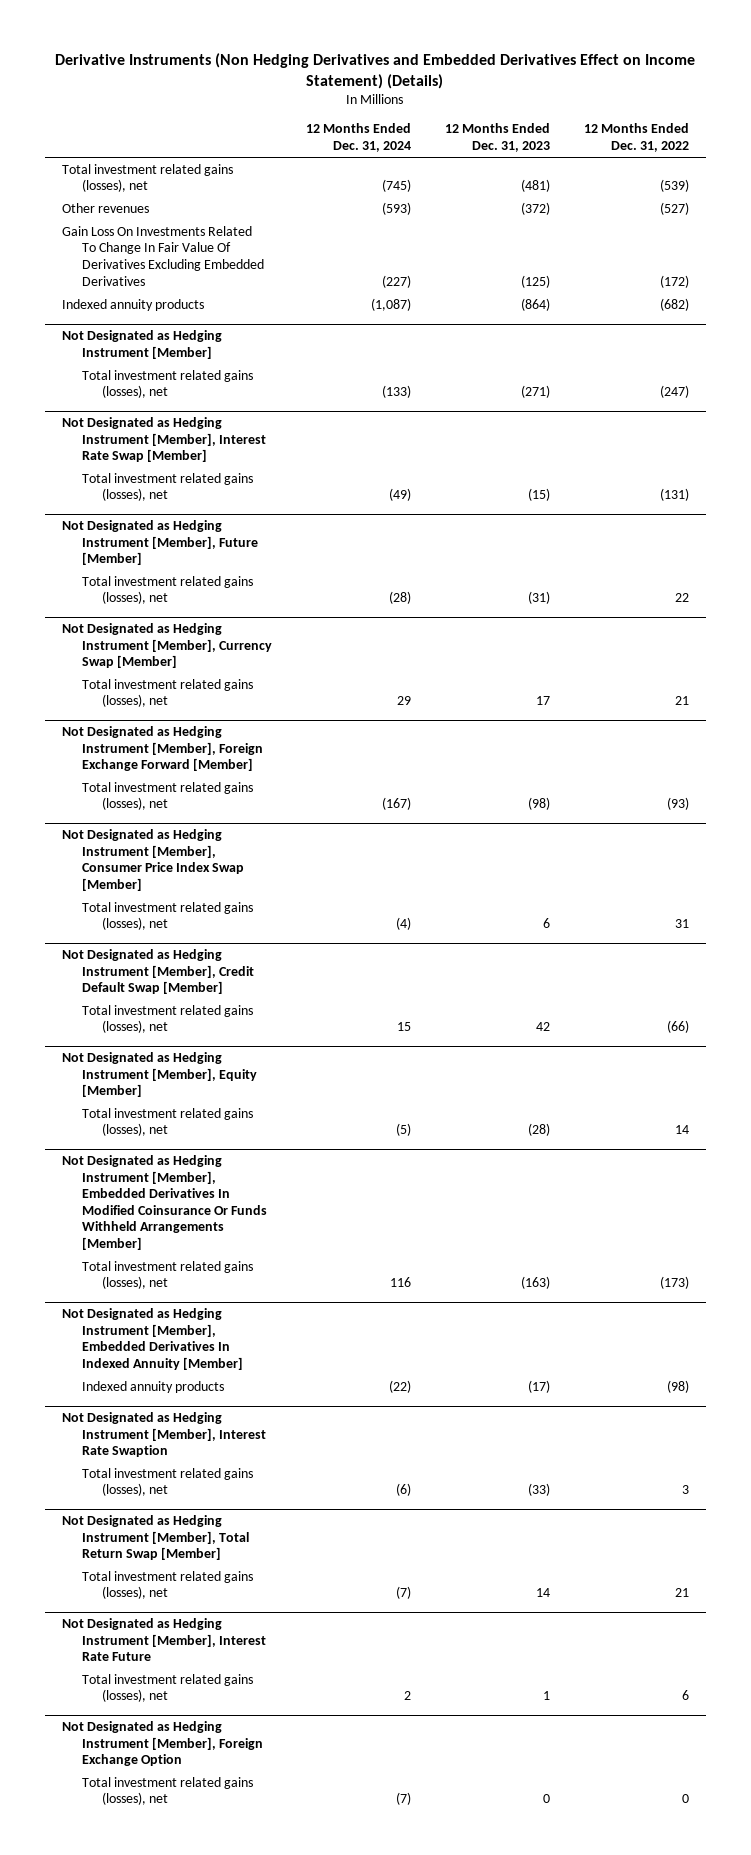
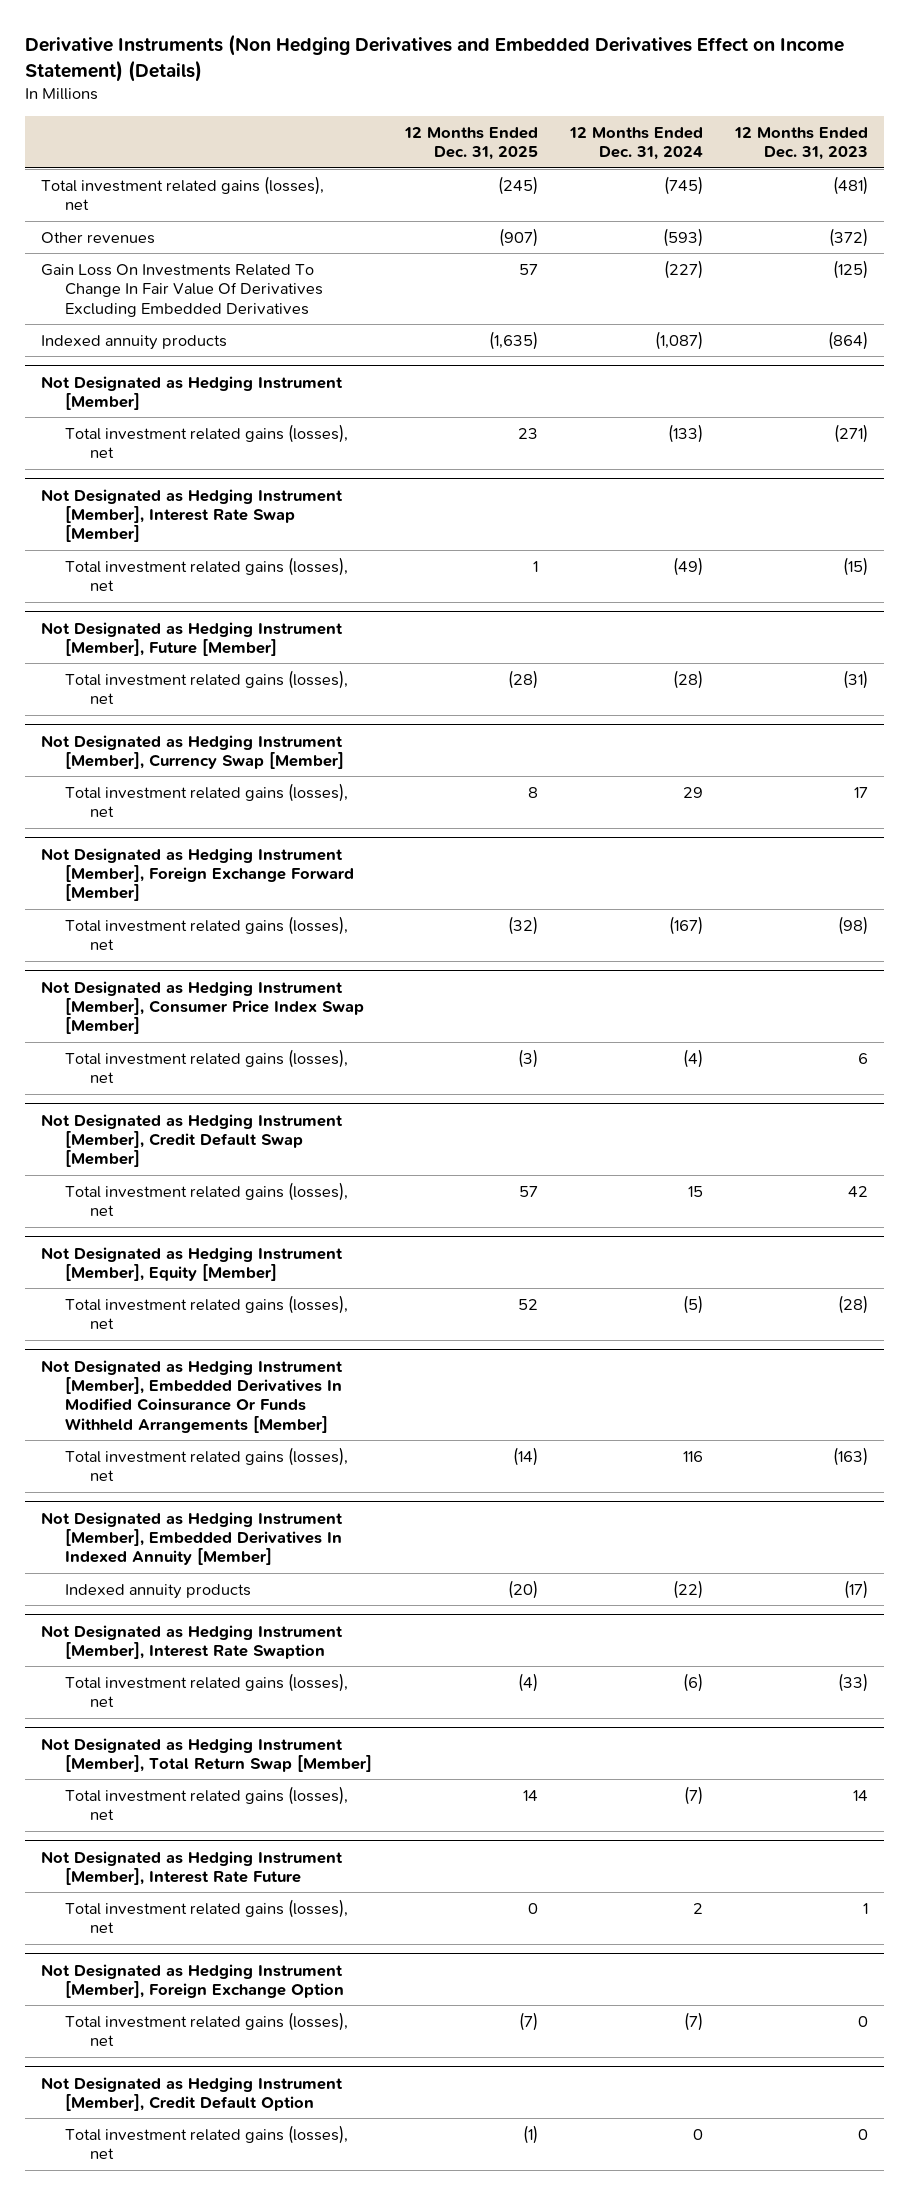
- | 12 Months Ended Dec. 31, 2024 | 12 Months Ended Dec. 31, 2023 | 12 Months Ended Dec. 31, 2022
+ | 12 Months Ended Dec. 31, 2025 | 12 Months Ended Dec. 31, 2024 | 12 Months Ended Dec. 31, 2023
+ Not Designated as Hedging Instrument [Member], Credit Default Option
+ Total investment related gains (losses), net | (1) | 0 | 0

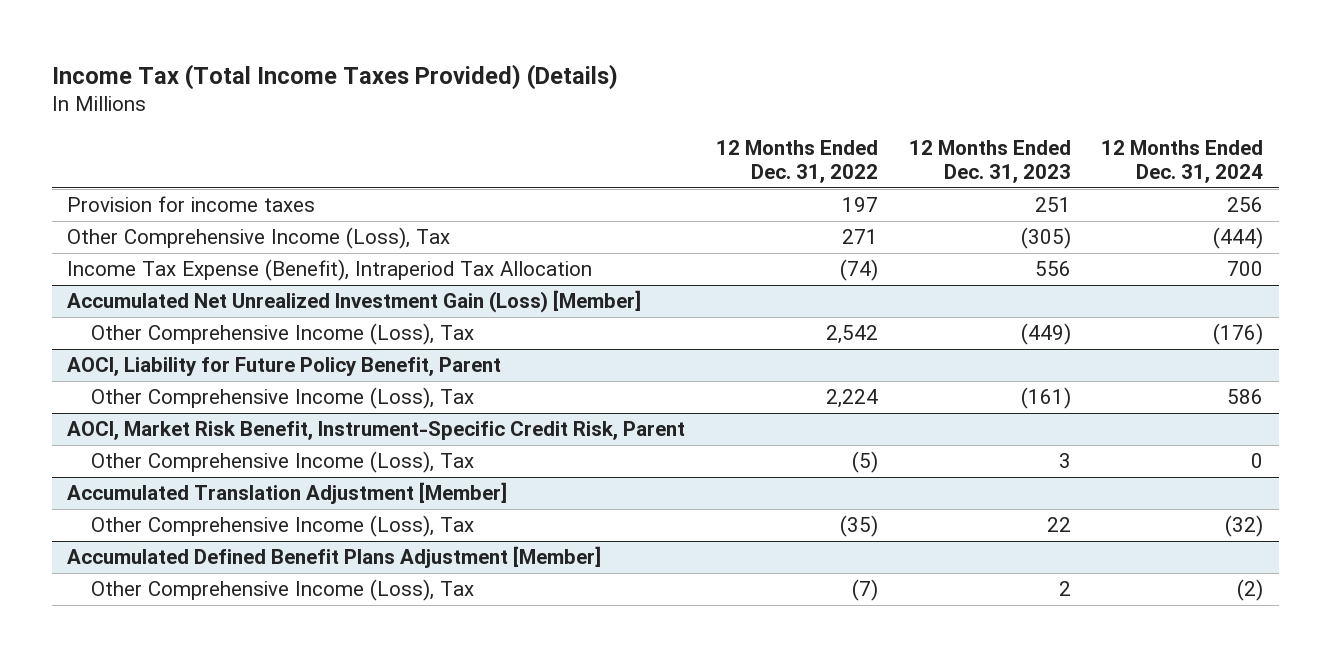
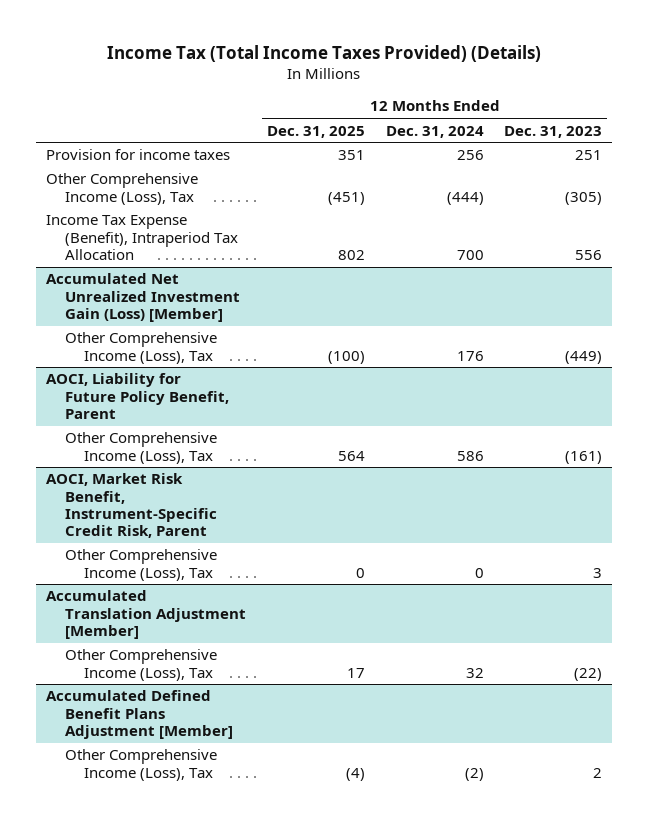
- | 12 Months Ended Dec. 31, 2022 | 12 Months Ended Dec. 31, 2023 | 12 Months Ended Dec. 31, 2024
+ | 12 Months Ended Dec. 31, 2025 | 12 Months Ended Dec. 31, 2024 | 12 Months Ended Dec. 31, 2023
@ Accumulated Net Unrealized Investment Gain (Loss) [Member]
- Other Comprehensive Income (Loss), Tax | 2,542 | (449) | (176)
+ Other Comprehensive Income (Loss), Tax | (100) | 176 | (449)
@ Accumulated Translation Adjustment [Member]
- Other Comprehensive Income (Loss), Tax | (35) | 22 | (32)
+ Other Comprehensive Income (Loss), Tax | 17 | 32 | (22)

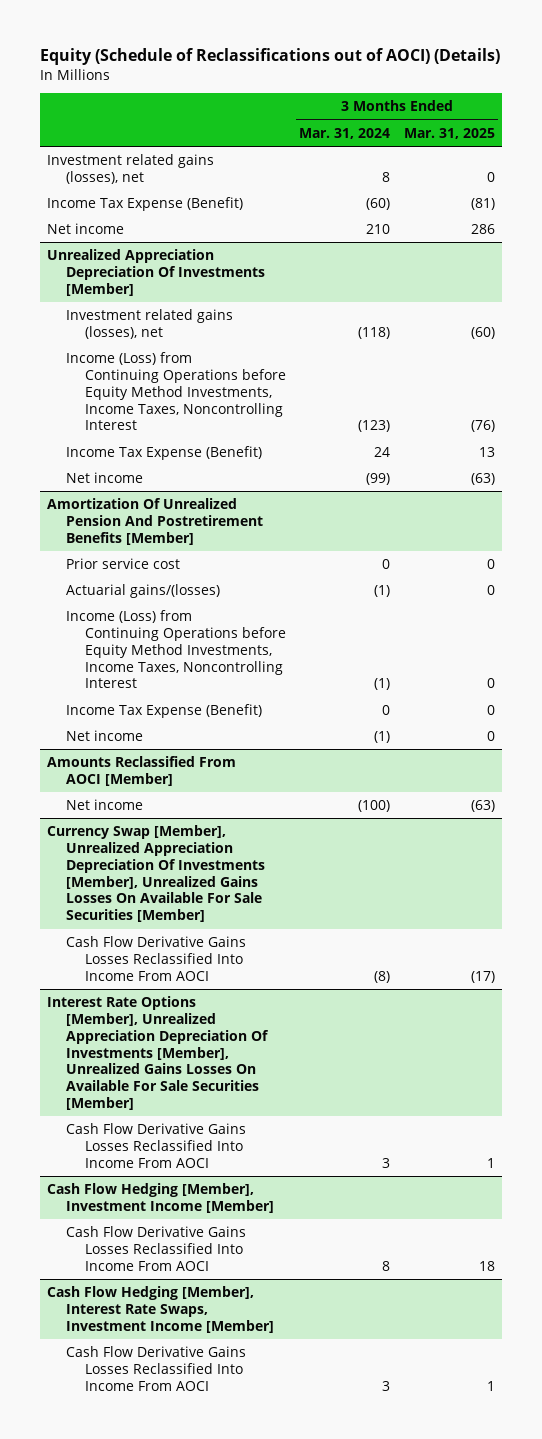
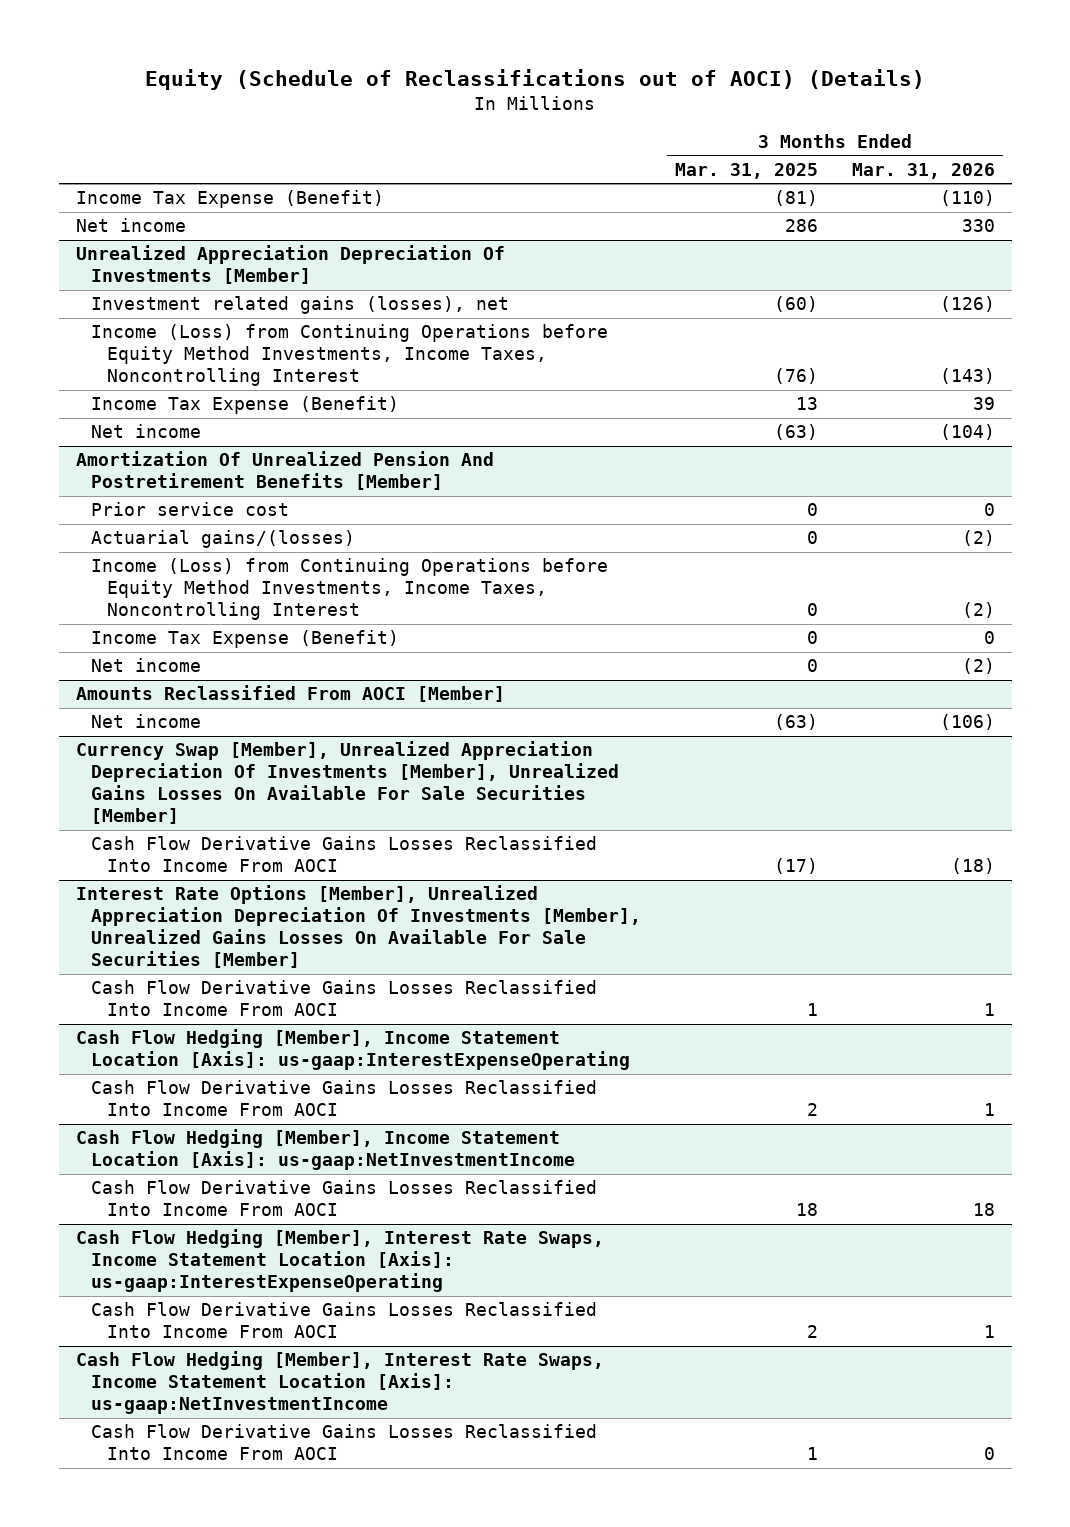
- | 3 Months Ended Mar. 31, 2024 | 3 Months Ended Mar. 31, 2025
+ | 3 Months Ended Mar. 31, 2025 | 3 Months Ended Mar. 31, 2026
- Investment related gains (losses), net | 8 | 0
- Cash Flow Hedging [Member], Investment Income [Member]
+ Cash Flow Hedging [Member], Income Statement Location [Axis]: us-gaap:InterestExpenseOperating
+ Cash Flow Derivative Gains Losses Reclassified Into Income From AOCI | 2 | 1
+ Cash Flow Hedging [Member], Income Statement Location [Axis]: us-gaap:NetInvestmentIncome
- Cash Flow Hedging [Member], Interest Rate Swaps, Investment Income [Member]
+ Cash Flow Hedging [Member], Interest Rate Swaps, Income Statement Location [Axis]: us-gaap:InterestExpenseOperating
+ Cash Flow Derivative Gains Losses Reclassified Into Income From AOCI | 2 | 1
+ Cash Flow Hedging [Member], Interest Rate Swaps, Income Statement Location [Axis]: us-gaap:NetInvestmentIncome

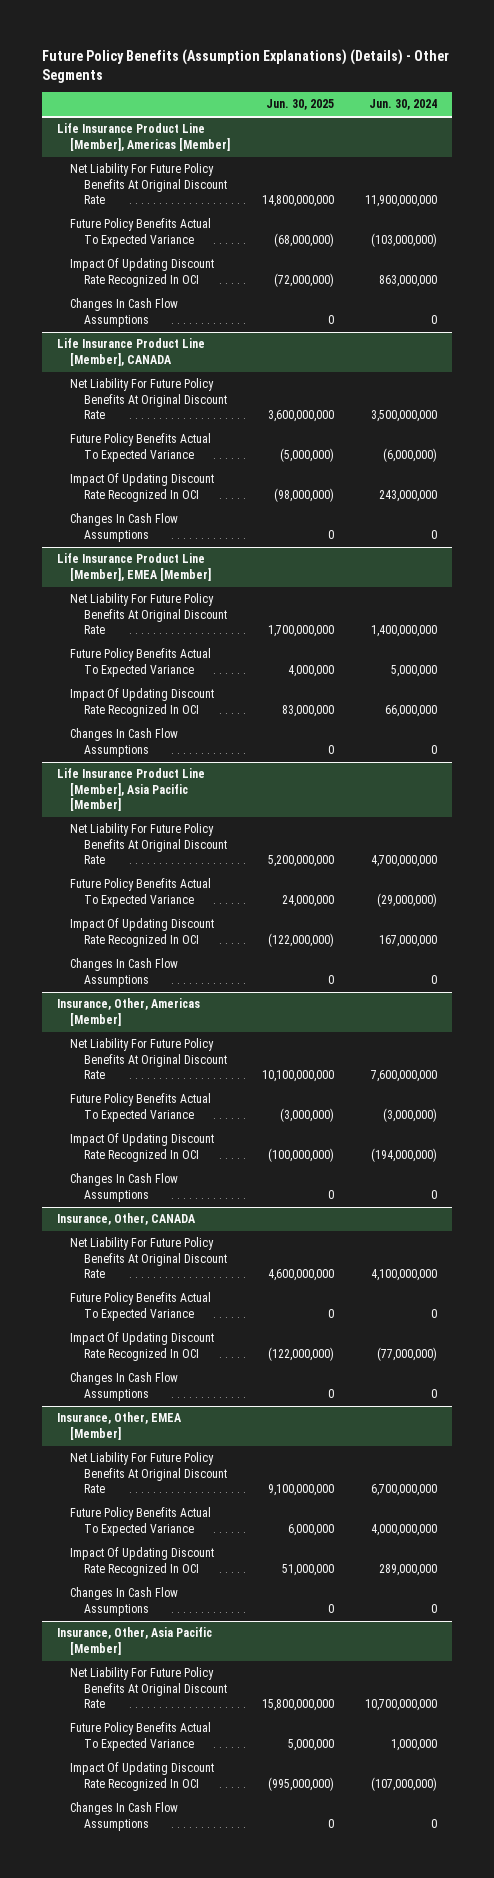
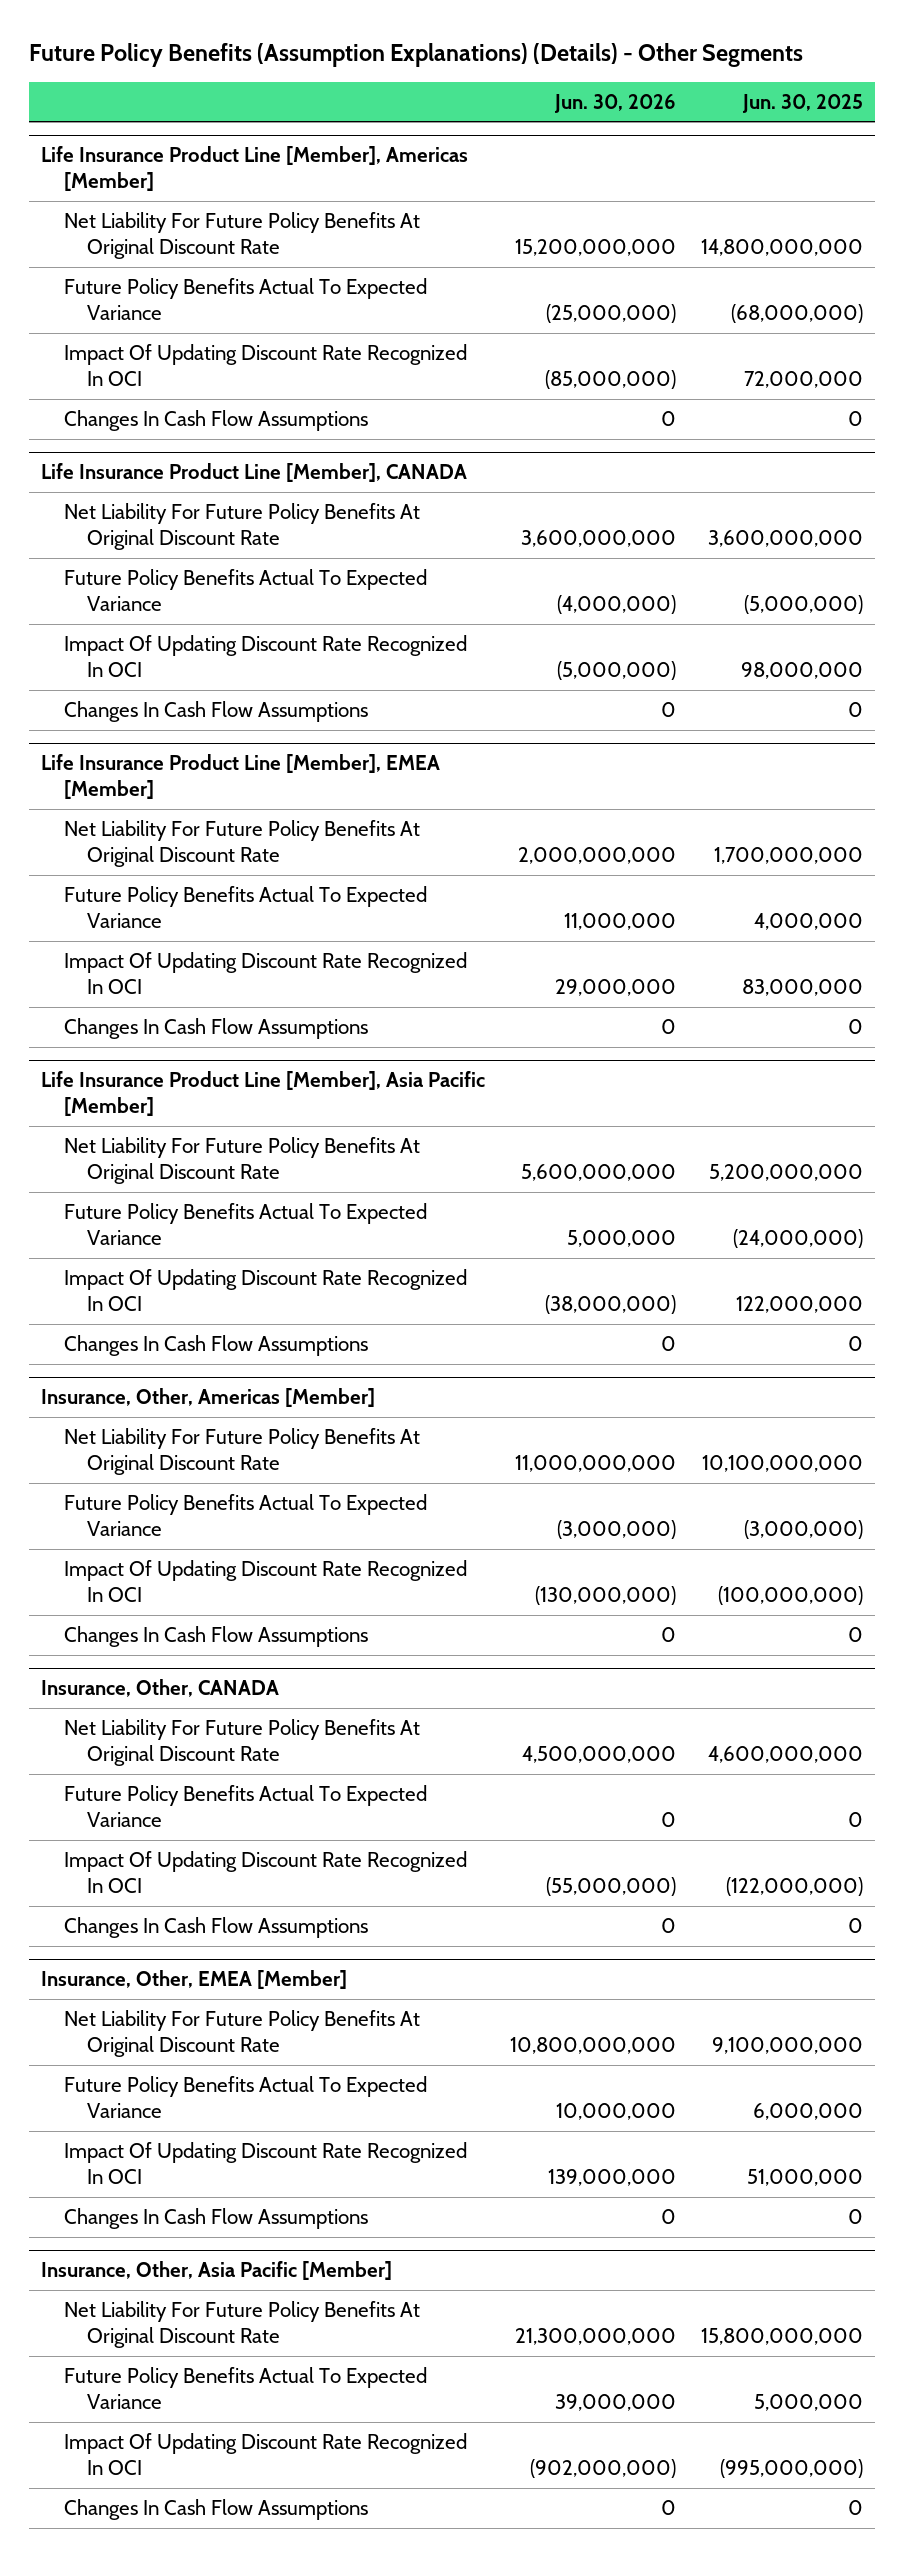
- | Jun. 30, 2025 | Jun. 30, 2024
+ | Jun. 30, 2026 | Jun. 30, 2025
@ Life Insurance Product Line [Member], Americas [Member]
- Impact Of Updating Discount Rate Recognized In OCI | (72,000,000) | 863,000,000
+ Impact Of Updating Discount Rate Recognized In OCI | (85,000,000) | 72,000,000
@ Life Insurance Product Line [Member], CANADA
- Impact Of Updating Discount Rate Recognized In OCI | (98,000,000) | 243,000,000
+ Impact Of Updating Discount Rate Recognized In OCI | (5,000,000) | 98,000,000
@ Life Insurance Product Line [Member], Asia Pacific [Member]
- Future Policy Benefits Actual To Expected Variance | 24,000,000 | (29,000,000)
- Impact Of Updating Discount Rate Recognized In OCI | (122,000,000) | 167,000,000
+ Future Policy Benefits Actual To Expected Variance | 5,000,000 | (24,000,000)
+ Impact Of Updating Discount Rate Recognized In OCI | (38,000,000) | 122,000,000

